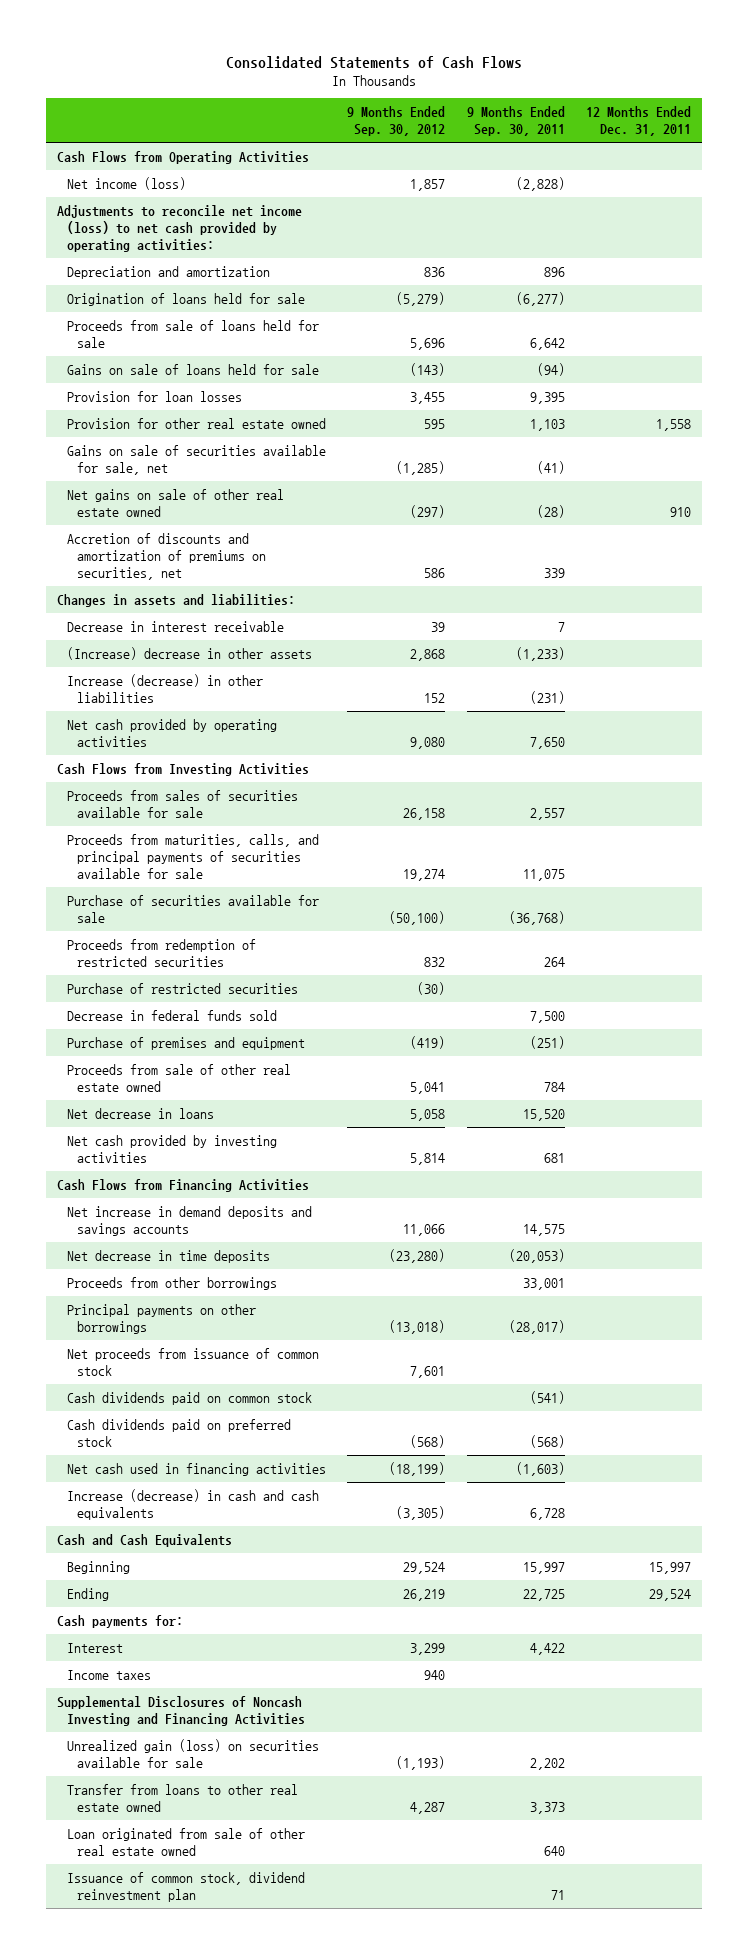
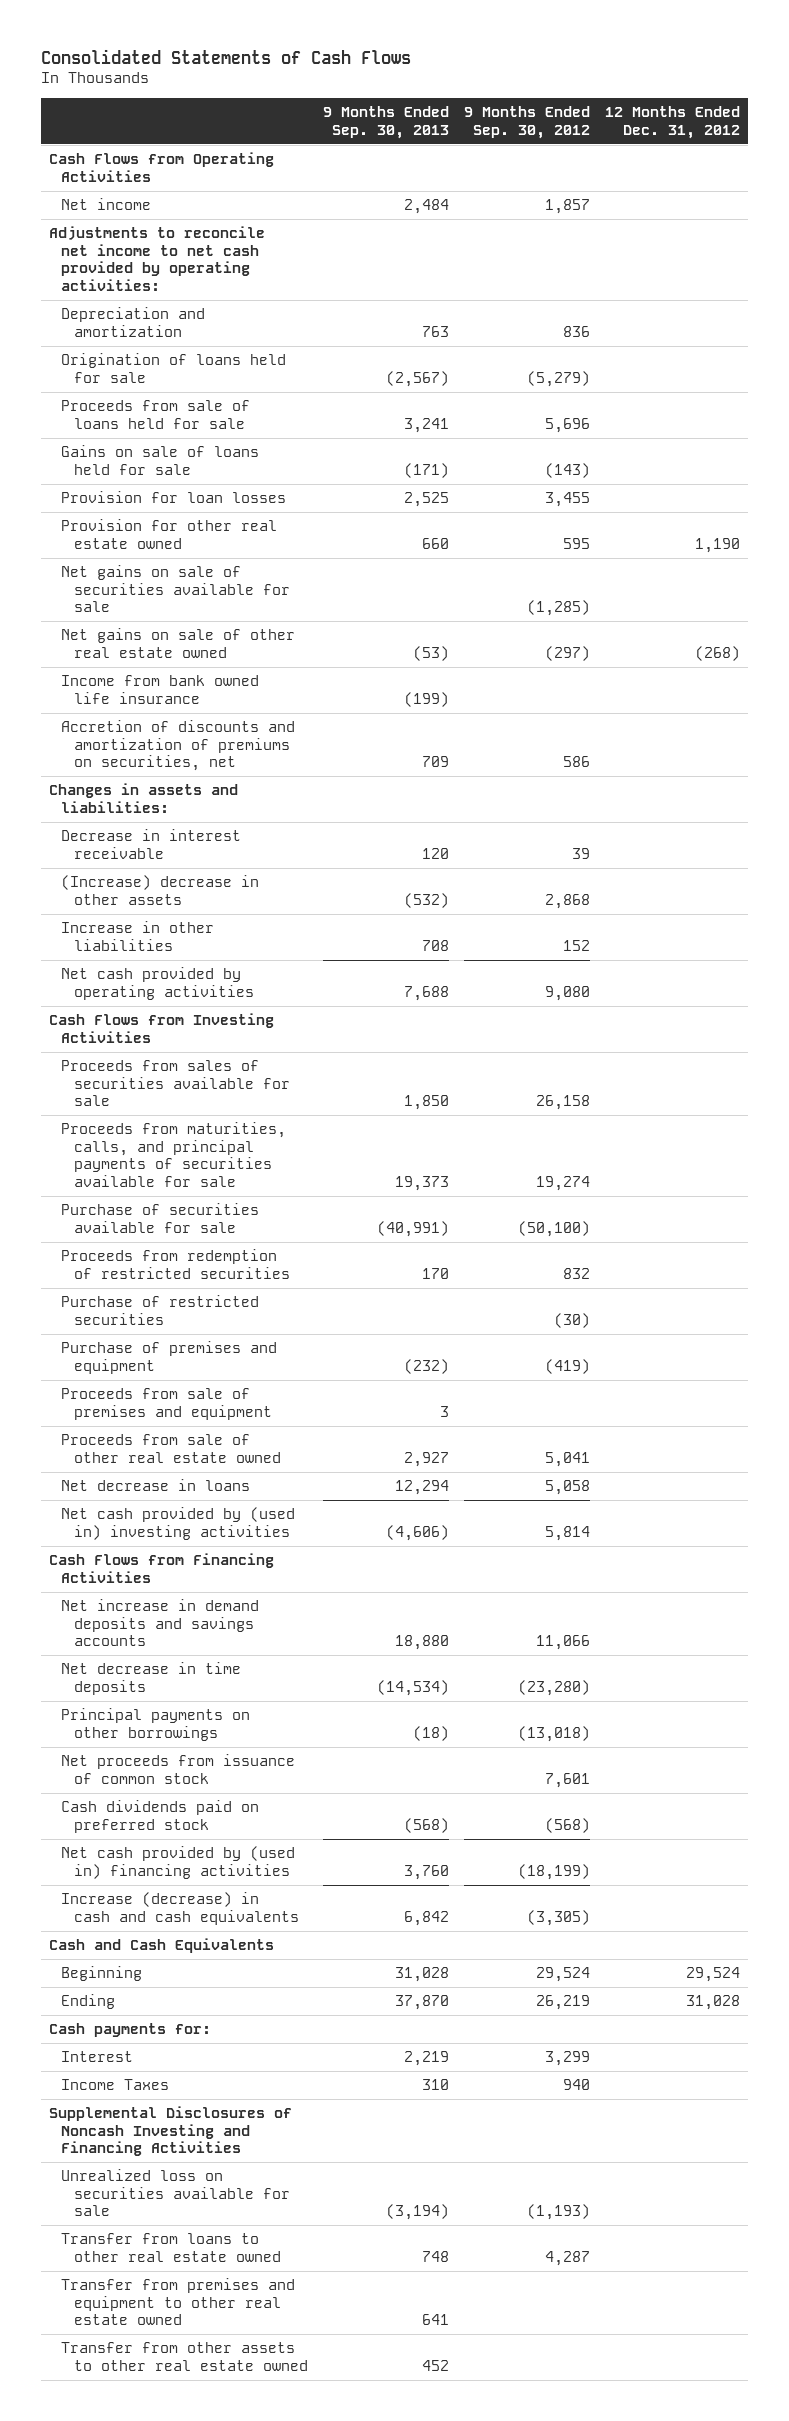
- | 9 Months Ended Sep. 30, 2012 | 9 Months Ended Sep. 30, 2011 | 12 Months Ended Dec. 31, 2011
+ | 9 Months Ended Sep. 30, 2013 | 9 Months Ended Sep. 30, 2012 | 12 Months Ended Dec. 31, 2012
- Net income (loss) | 1,857 | (2,828) |
- Adjustments to reconcile net income (loss) to net cash provided by operating activities:
+ Net income | 2,484 | 1,857 |
+ Adjustments to reconcile net income to net cash provided by operating activities:
- Gains on sale of securities available for sale, net | (1,285) | (41) |
+ Net gains on sale of securities available for sale | | (1,285) |
+ Income from bank owned life insurance | (199) | |
- Increase (decrease) in other liabilities | 152 | (231) |
+ Increase in other liabilities | 708 | 152 |
- Decrease in federal funds sold | | 7,500 |
+ Proceeds from sale of premises and equipment | 3 | |
- Net cash provided by investing activities | 5,814 | 681 |
+ Net cash provided by (used in) investing activities | (4,606) | 5,814 |
- Proceeds from other borrowings | | 33,001 |
- Cash dividends paid on common stock | | (541) |
- Net cash used in financing activities | (18,199) | (1,603) |
+ Net cash provided by (used in) financing activities | 3,760 | (18,199) |
- Income taxes | 940 | |
+ Income Taxes | 310 | 940 |
- Unrealized gain (loss) on securities available for sale | (1,193) | 2,202 |
+ Unrealized loss on securities available for sale | (3,194) | (1,193) |
- Loan originated from sale of other real estate owned | | 640 |
- Issuance of common stock, dividend reinvestment plan | | 71 |
+ Transfer from premises and equipment to other real estate owned | 641 | |
+ Transfer from other assets to other real estate owned | 452 | |

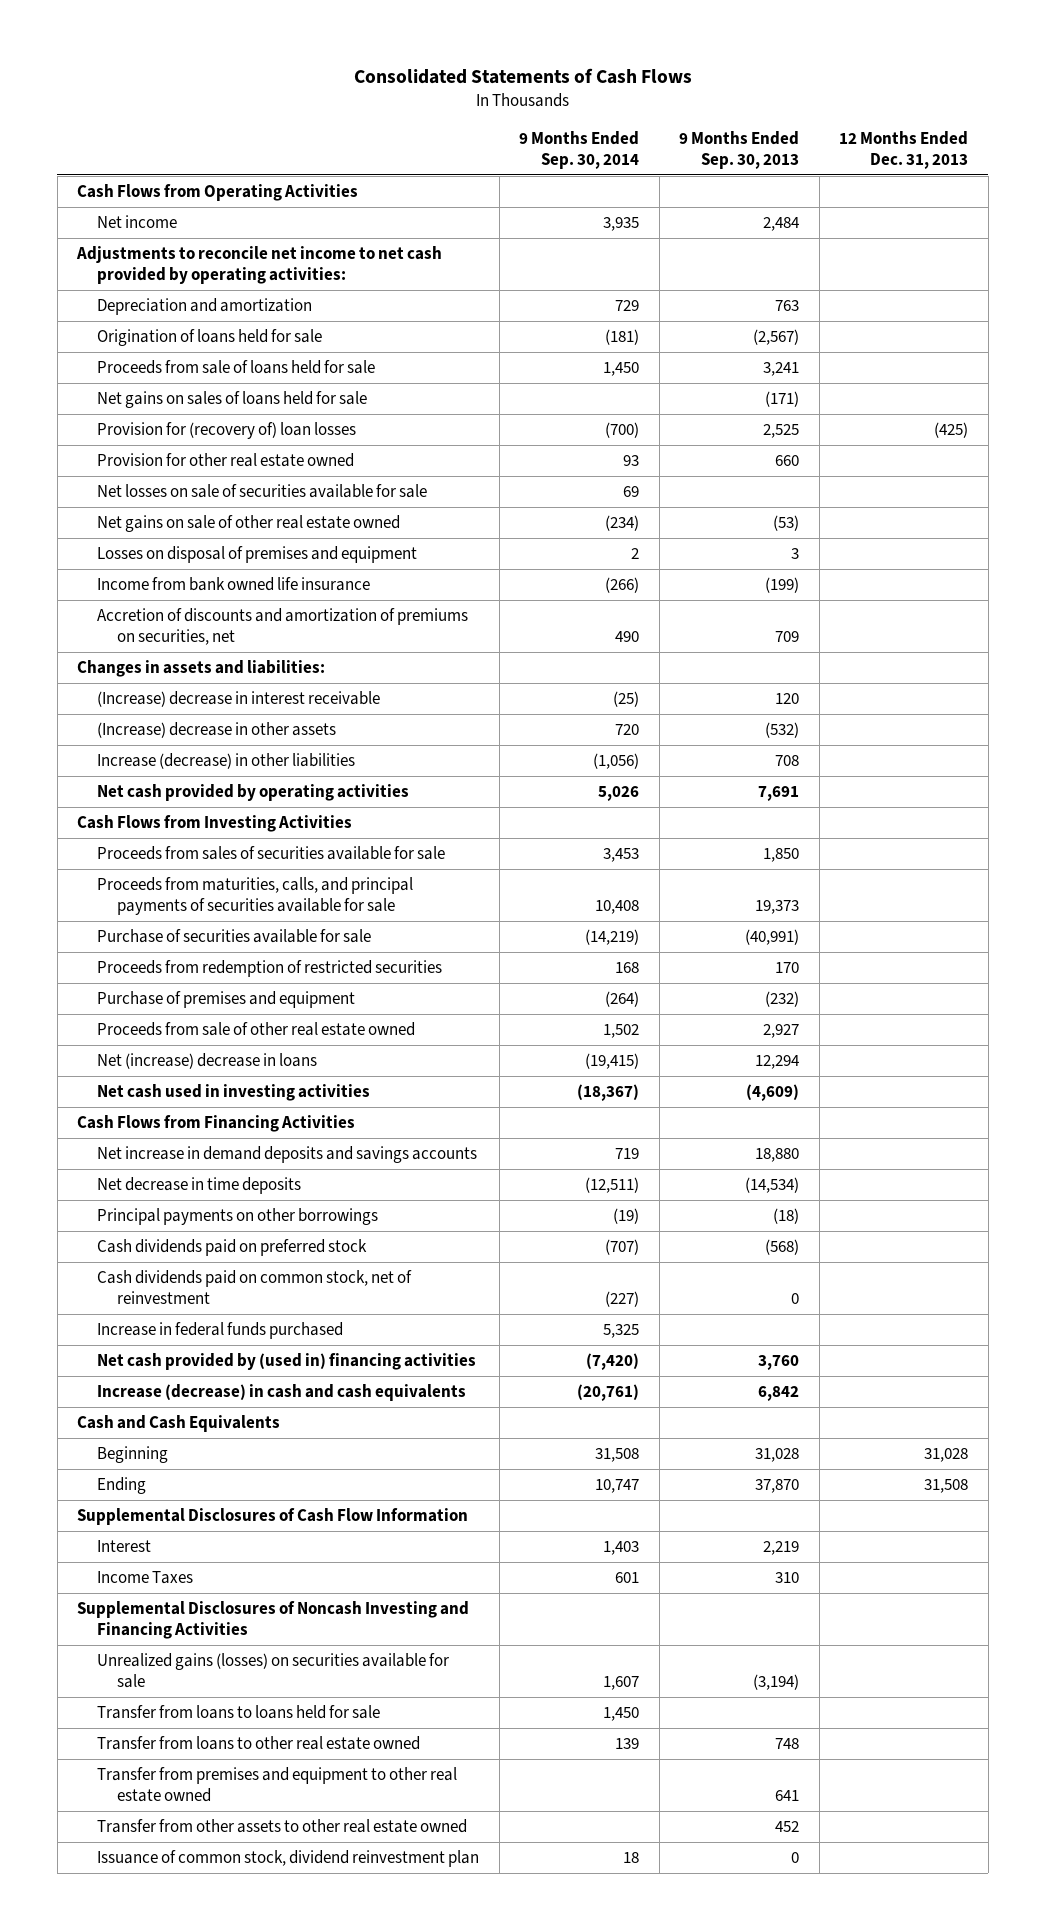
- | 9 Months Ended Sep. 30, 2013 | 9 Months Ended Sep. 30, 2012 | 12 Months Ended Dec. 31, 2012
+ | 9 Months Ended Sep. 30, 2014 | 9 Months Ended Sep. 30, 2013 | 12 Months Ended Dec. 31, 2013
- Gains on sale of loans held for sale | (171) | (143) |
- Provision for loan losses | 2,525 | 3,455 |
+ Net gains on sales of loans held for sale | | (171) |
+ Provision for (recovery of) loan losses | (700) | 2,525 | (425)
- Net gains on sale of securities available for sale | | (1,285) |
+ Net losses on sale of securities available for sale | 69 | |
+ Losses on disposal of premises and equipment | 2 | 3 |
- Decrease in interest receivable | 120 | 39 |
+ (Increase) decrease in interest receivable | (25) | 120 |
- Increase in other liabilities | 708 | 152 |
- Net cash provided by operating activities | 7,688 | 9,080 |
+ Increase (decrease) in other liabilities | (1,056) | 708 |
+ Net cash provided by operating activities | 5,026 | 7,691 |
- Purchase of restricted securities | | (30) |
- Proceeds from sale of premises and equipment | 3 | |
- Net decrease in loans | 12,294 | 5,058 |
- Net cash provided by (used in) investing activities | (4,606) | 5,814 |
+ Net (increase) decrease in loans | (19,415) | 12,294 |
+ Net cash used in investing activities | (18,367) | (4,609) |
- Net proceeds from issuance of common stock | | 7,601 |
+ Cash dividends paid on common stock, net of reinvestment | (227) | 0 |
+ Increase in federal funds purchased | 5,325 | |
- Cash payments for:
+ Supplemental Disclosures of Cash Flow Information
- Unrealized loss on securities available for sale | (3,194) | (1,193) |
+ Unrealized gains (losses) on securities available for sale | 1,607 | (3,194) |
+ Transfer from loans to loans held for sale | 1,450 | |
+ Issuance of common stock, dividend reinvestment plan | 18 | 0 |

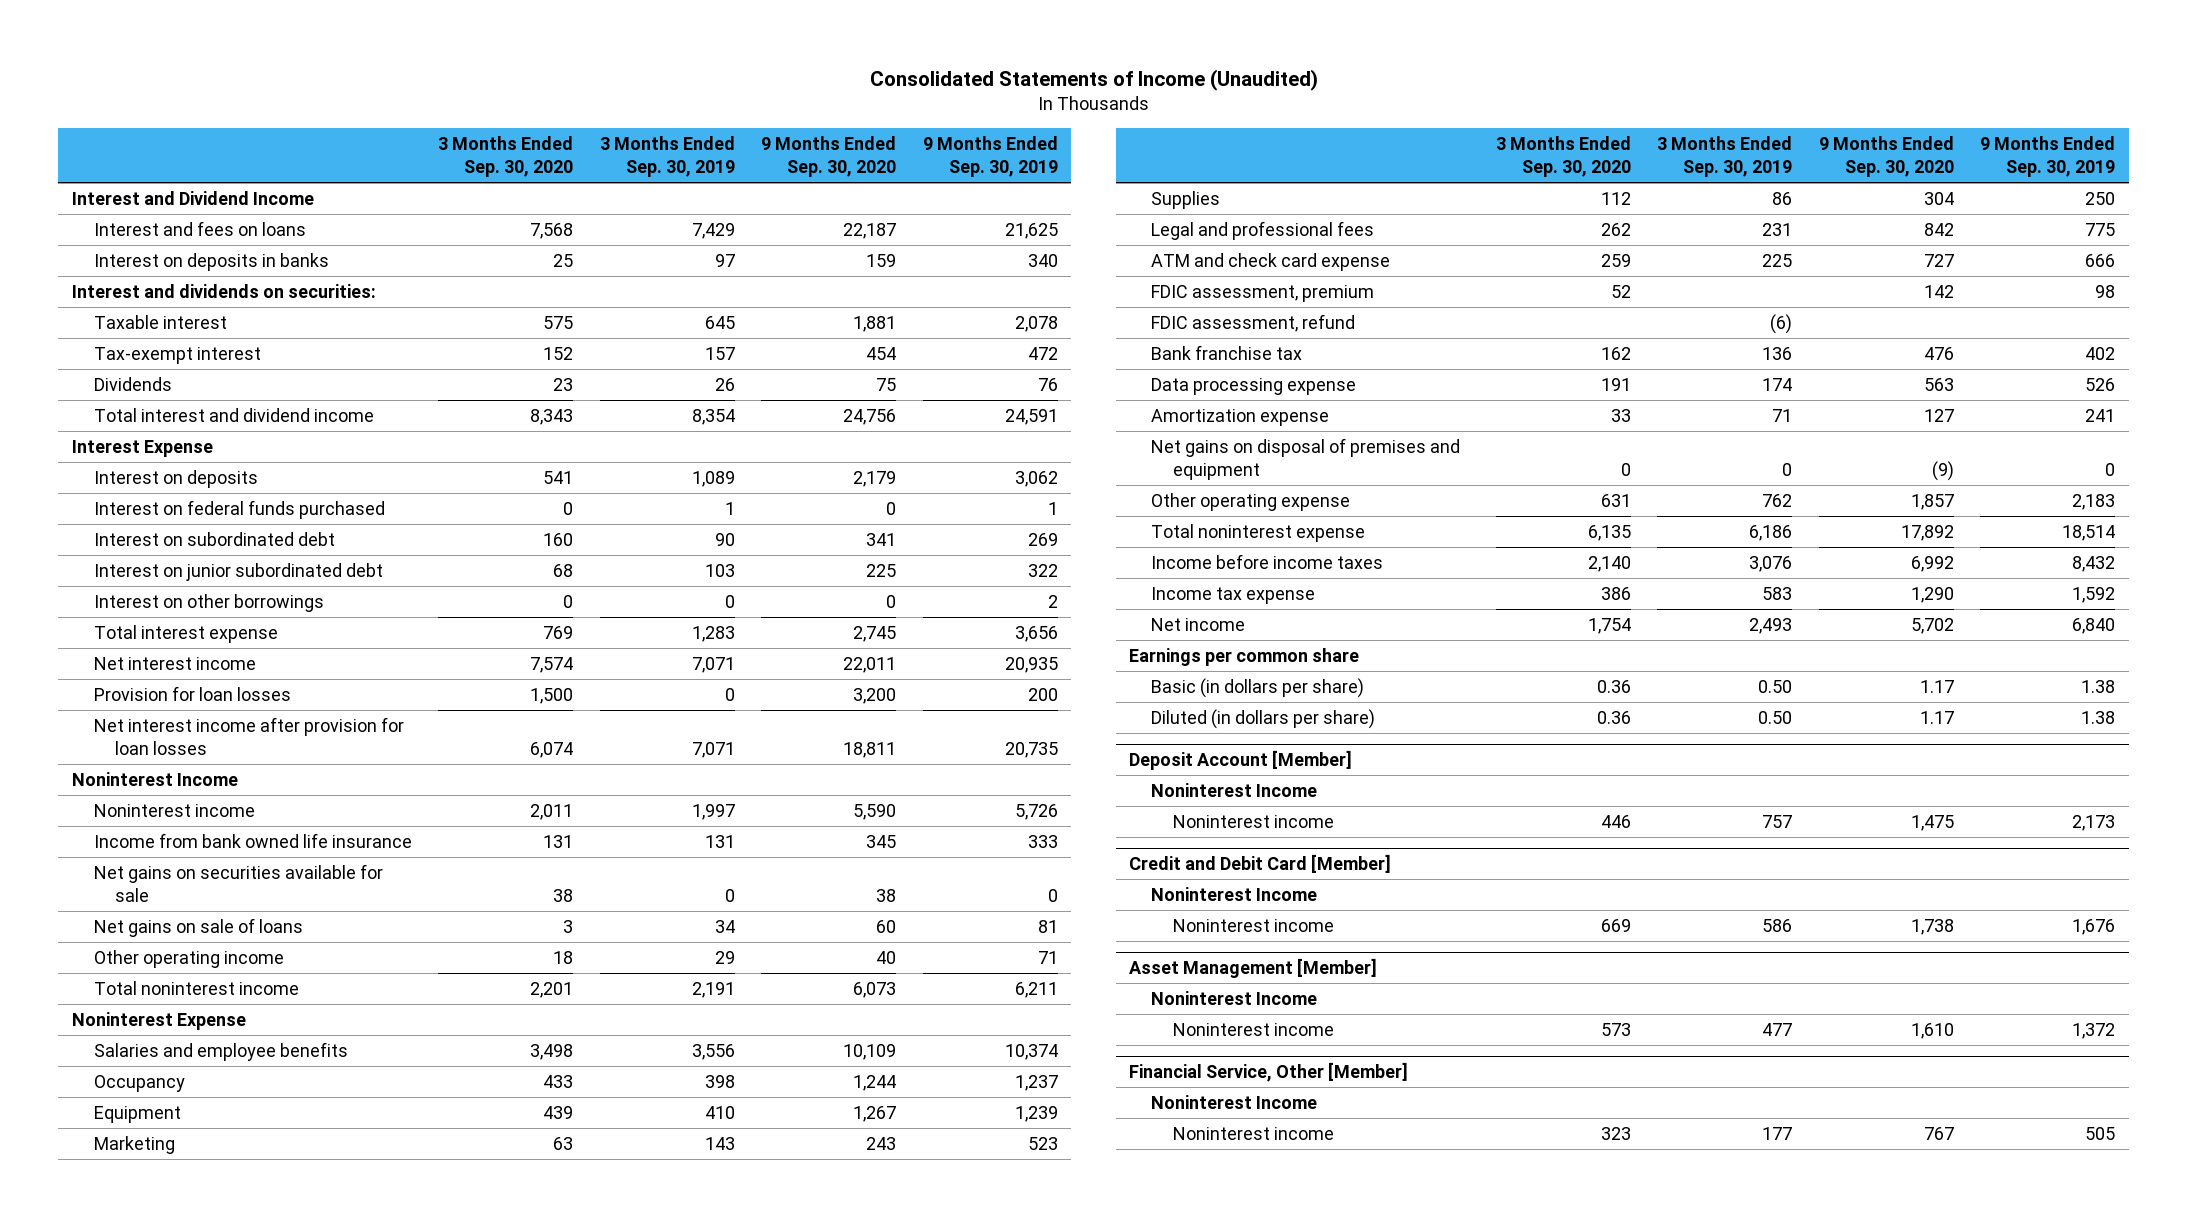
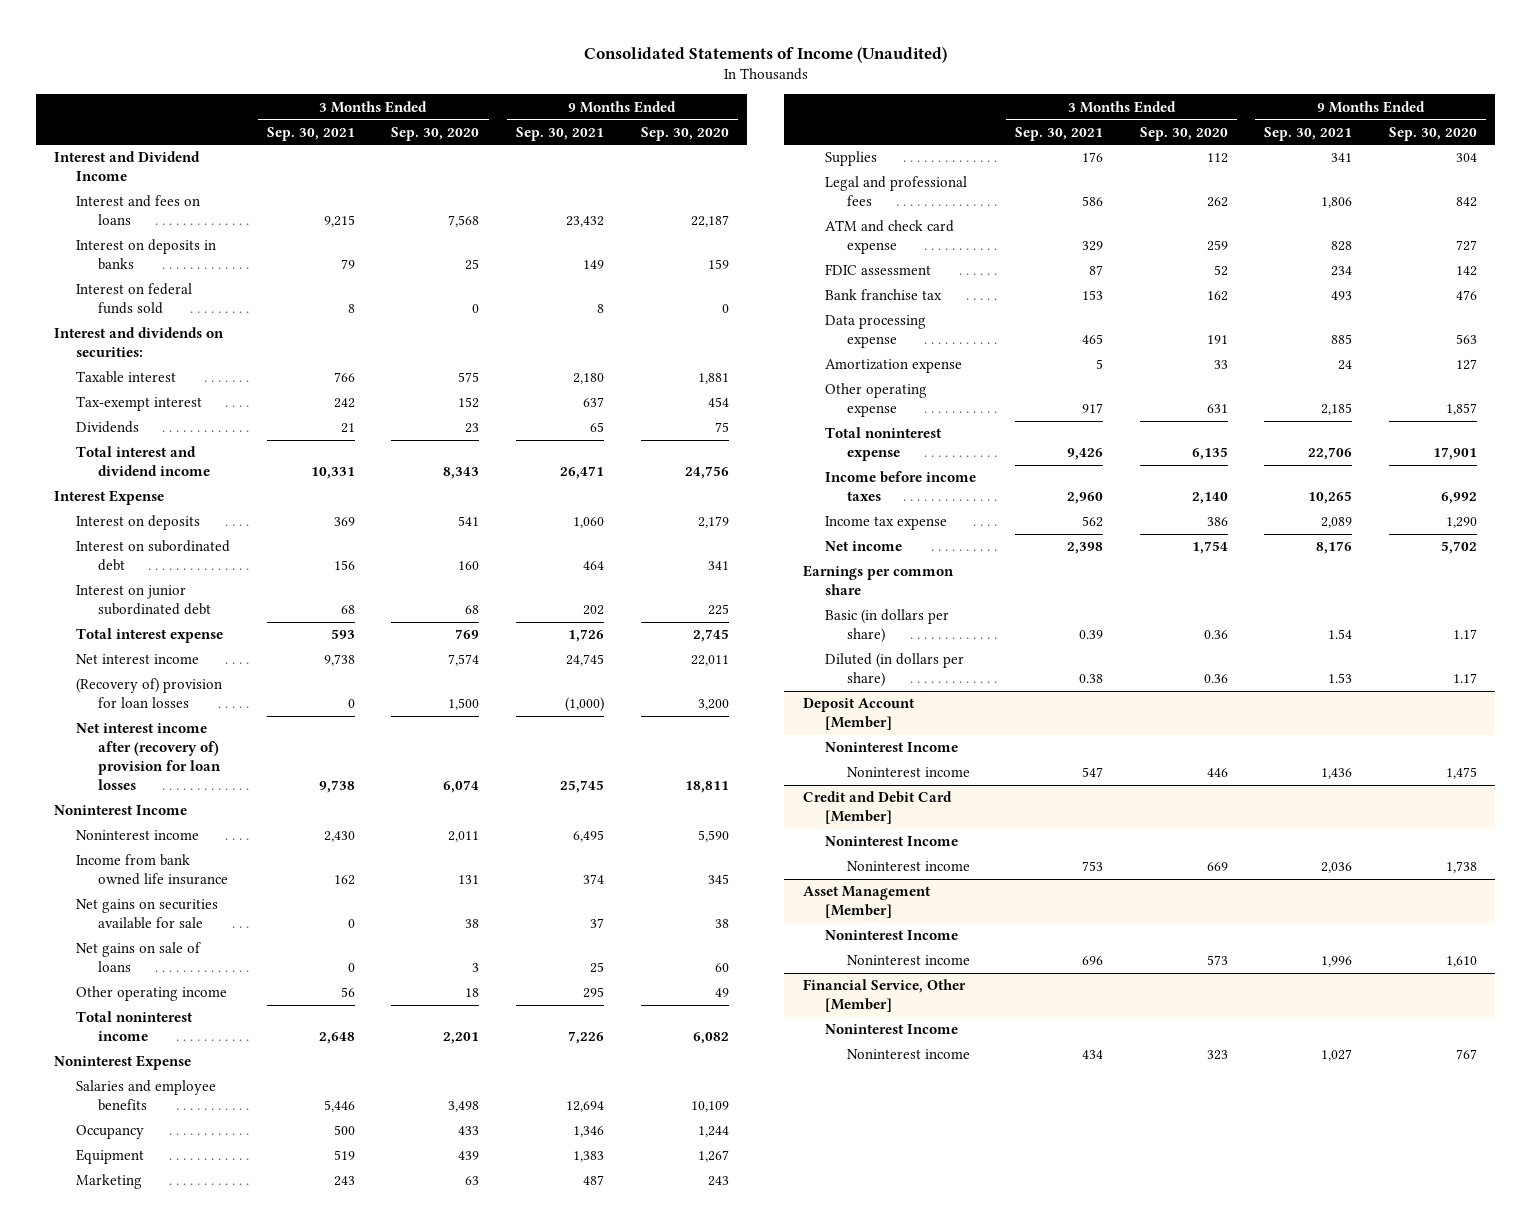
- | 3 Months Ended Sep. 30, 2020 | 3 Months Ended Sep. 30, 2019 | 9 Months Ended Sep. 30, 2020 | 9 Months Ended Sep. 30, 2019
+ | 3 Months Ended Sep. 30, 2021 | 3 Months Ended Sep. 30, 2020 | 9 Months Ended Sep. 30, 2021 | 9 Months Ended Sep. 30, 2020
+ Interest on federal funds sold | 8 | 0 | 8 | 0
- Interest on federal funds purchased | 0 | 1 | 0 | 1
- Interest on other borrowings | 0 | 0 | 0 | 2
- Provision for loan losses | 1,500 | 0 | 3,200 | 200
- Net interest income after provision for loan losses | 6,074 | 7,071 | 18,811 | 20,735
+ (Recovery of) provision for loan losses | 0 | 1,500 | (1,000) | 3,200
+ Net interest income after (recovery of) provision for loan losses | 9,738 | 6,074 | 25,745 | 18,811
- Other operating income | 18 | 29 | 40 | 71
- Total noninterest income | 2,201 | 2,191 | 6,073 | 6,211
+ Other operating income | 56 | 18 | 295 | 49
+ Total noninterest income | 2,648 | 2,201 | 7,226 | 6,082
- FDIC assessment, premium | 52 | | 142 | 98
- FDIC assessment, refund | | (6) | |
+ FDIC assessment | 87 | 52 | 234 | 142
- Net gains on disposal of premises and equipment | 0 | 0 | (9) | 0
- Total noninterest expense | 6,135 | 6,186 | 17,892 | 18,514
+ Total noninterest expense | 9,426 | 6,135 | 22,706 | 17,901

